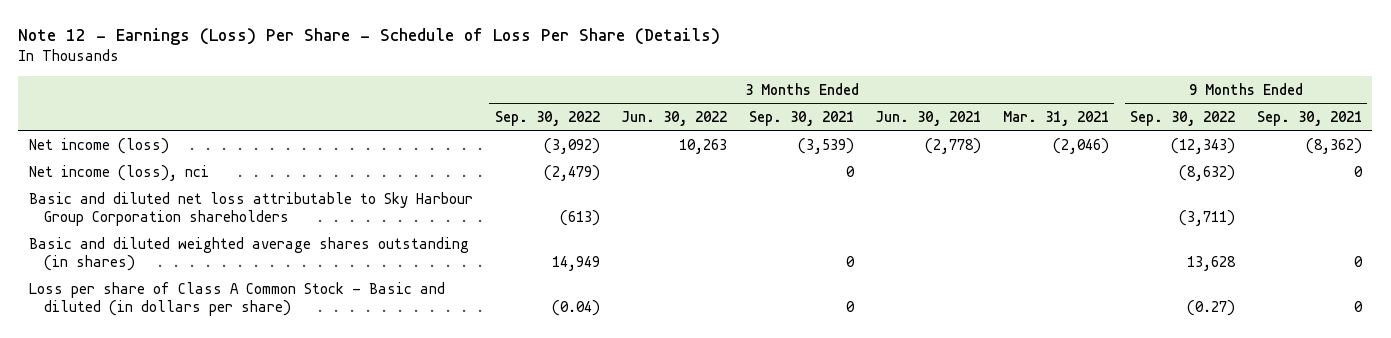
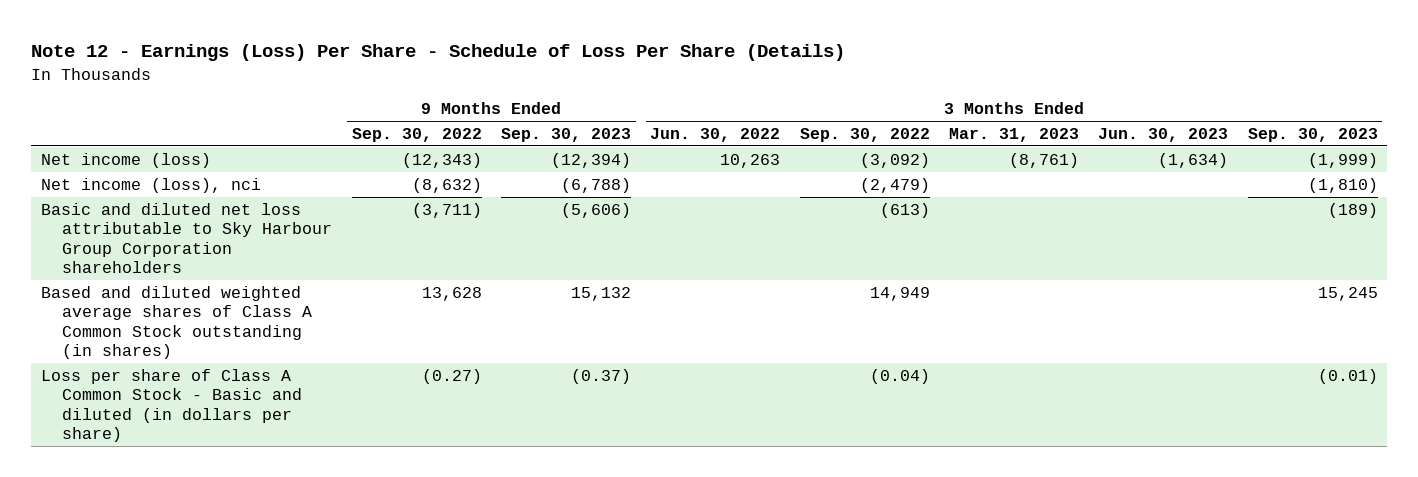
- | 3 Months Ended Sep. 30, 2022 | 3 Months Ended Jun. 30, 2022 | 3 Months Ended Sep. 30, 2021 | 3 Months Ended Jun. 30, 2021 | 3 Months Ended Mar. 31, 2021 | 9 Months Ended Sep. 30, 2022 | 9 Months Ended Sep. 30, 2021
+ | 9 Months Ended Sep. 30, 2022 | 9 Months Ended Sep. 30, 2023 | 3 Months Ended Jun. 30, 2022 | 3 Months Ended Sep. 30, 2022 | 3 Months Ended Mar. 31, 2023 | 3 Months Ended Jun. 30, 2023 | 3 Months Ended Sep. 30, 2023
- Basic and diluted weighted average shares outstanding (in shares) | 14,949 | | 0 | | | 13,628 | 0
+ Based and diluted weighted average shares of Class A Common Stock outstanding (in shares) | 13,628 | 15,132 | | 14,949 | | | 15,245

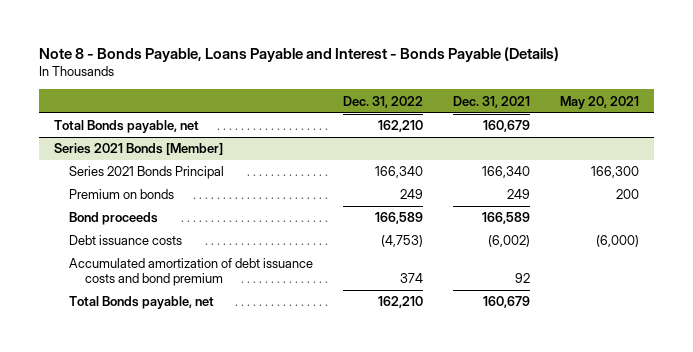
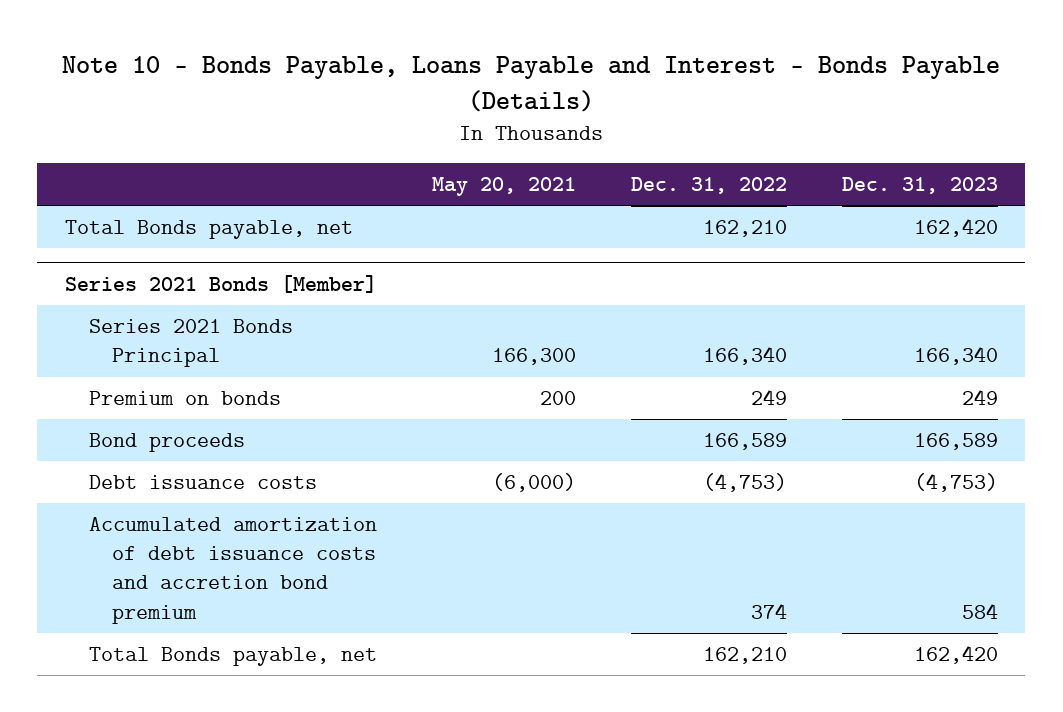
- Note 8 - Bonds Payable, Loans Payable and Interest - Bonds Payable (Details)
+ Note 10 - Bonds Payable, Loans Payable and Interest - Bonds Payable (Details)
- | Dec. 31, 2022 | Dec. 31, 2021 | May 20, 2021
+ | May 20, 2021 | Dec. 31, 2022 | Dec. 31, 2023
@ Series 2021 Bonds [Member]
- Accumulated amortization of debt issuance costs and bond premium | 374 | 92 |
+ Accumulated amortization of debt issuance costs and accretion bond premium | | 374 | 584

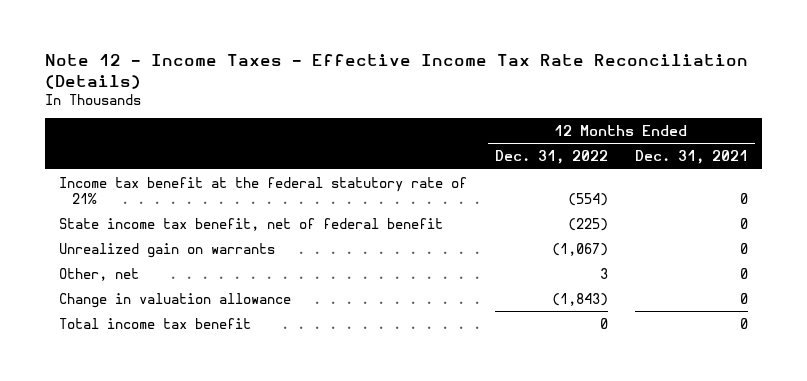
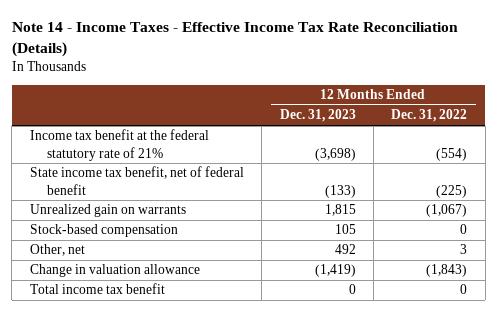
- Note 12 - Income Taxes - Effective Income Tax Rate Reconciliation (Details)
+ Note 14 - Income Taxes - Effective Income Tax Rate Reconciliation (Details)
- | 12 Months Ended Dec. 31, 2022 | 12 Months Ended Dec. 31, 2021
+ | 12 Months Ended Dec. 31, 2023 | 12 Months Ended Dec. 31, 2022
+ Stock-based compensation | 105 | 0

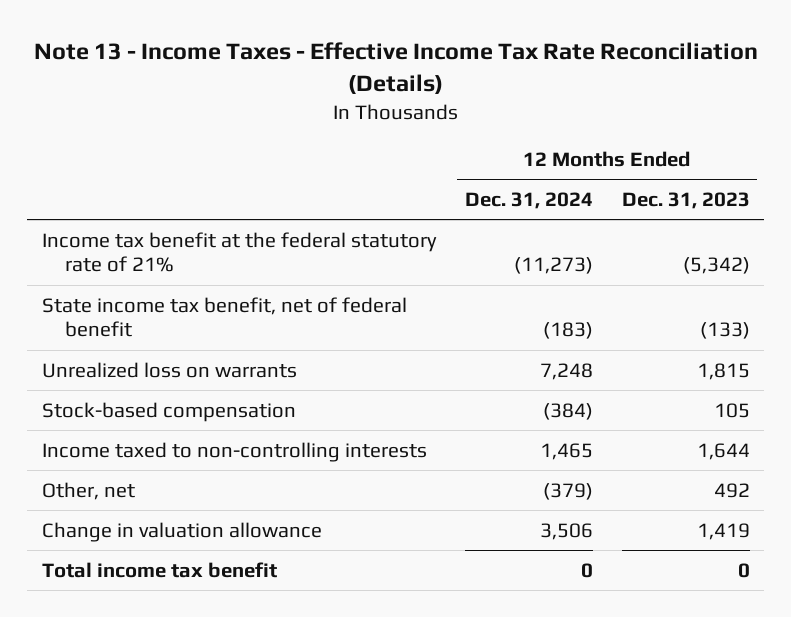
- Note 14 - Income Taxes - Effective Income Tax Rate Reconciliation (Details)
+ Note 13 - Income Taxes - Effective Income Tax Rate Reconciliation (Details)
- | 12 Months Ended Dec. 31, 2023 | 12 Months Ended Dec. 31, 2022
+ | 12 Months Ended Dec. 31, 2024 | 12 Months Ended Dec. 31, 2023
- Income tax benefit at the federal statutory rate of 21% | (3,698) | (554)
+ Income tax benefit at the federal statutory rate of 21% | (11,273) | (5,342)
- Unrealized gain on warrants | 1,815 | (1,067)
+ Unrealized loss on warrants | 7,248 | 1,815
+ Income taxed to non-controlling interests | 1,465 | 1,644
- Change in valuation allowance | (1,419) | (1,843)
+ Change in valuation allowance | 3,506 | 1,419

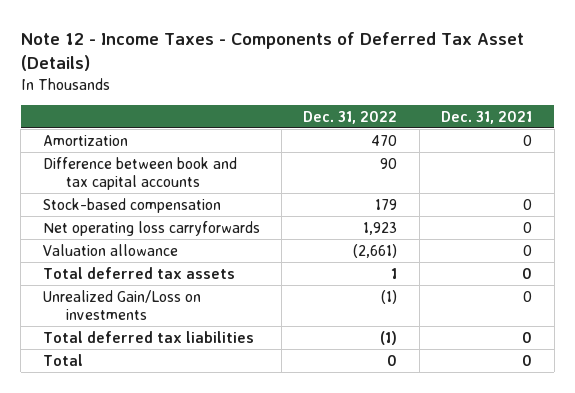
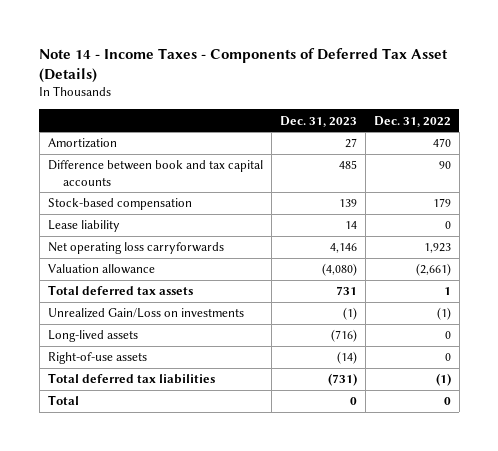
- Note 12 - Income Taxes - Components of Deferred Tax Asset (Details)
+ Note 14 - Income Taxes - Components of Deferred Tax Asset (Details)
- | Dec. 31, 2022 | Dec. 31, 2021
+ | Dec. 31, 2023 | Dec. 31, 2022
+ Lease liability | 14 | 0
+ Long-lived assets | (716) | 0
+ Right-of-use assets | (14) | 0

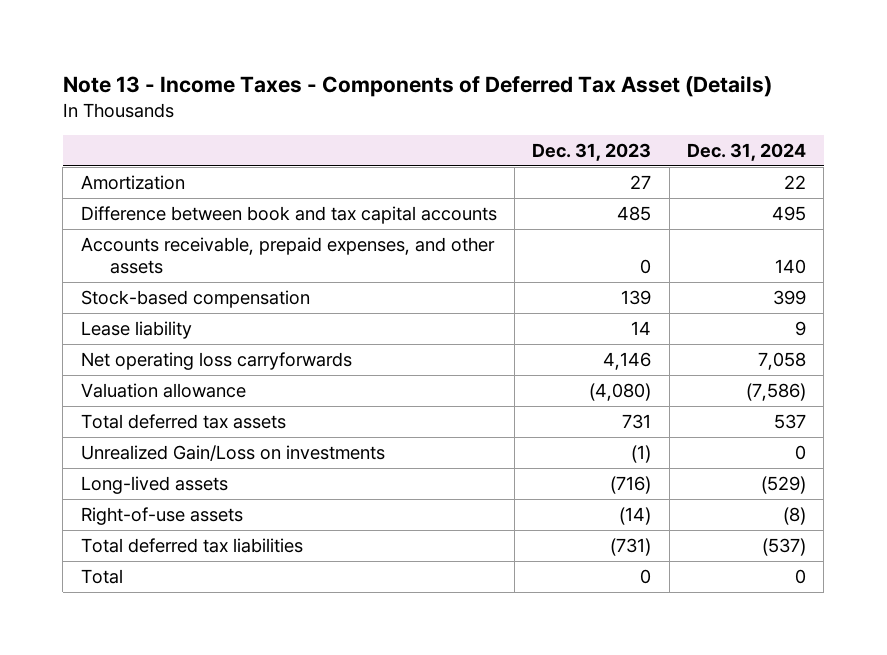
- Note 14 - Income Taxes - Components of Deferred Tax Asset (Details)
+ Note 13 - Income Taxes - Components of Deferred Tax Asset (Details)
- | Dec. 31, 2023 | Dec. 31, 2022
+ | Dec. 31, 2023 | Dec. 31, 2024
+ Accounts receivable, prepaid expenses, and other assets | 0 | 140

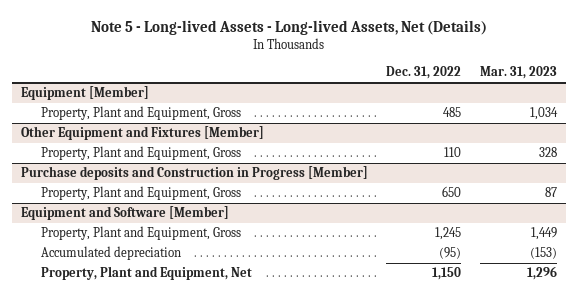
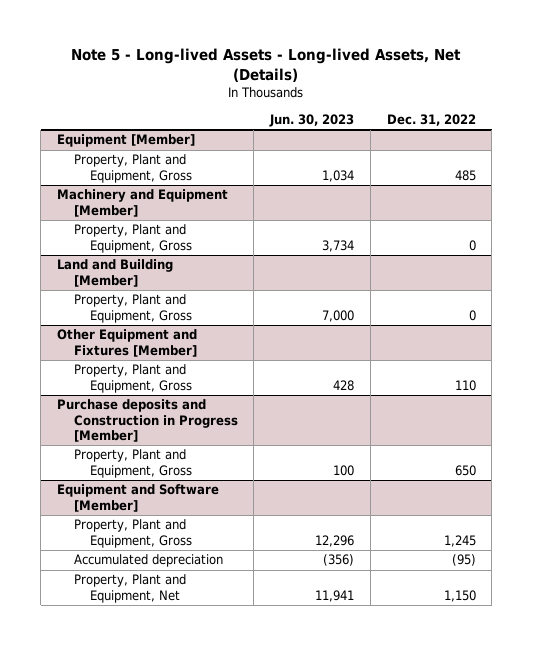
- | Dec. 31, 2022 | Mar. 31, 2023
+ | Jun. 30, 2023 | Dec. 31, 2022
+ Machinery and Equipment [Member]
+ Property, Plant and Equipment, Gross | 3,734 | 0
+ Land and Building [Member]
+ Property, Plant and Equipment, Gross | 7,000 | 0

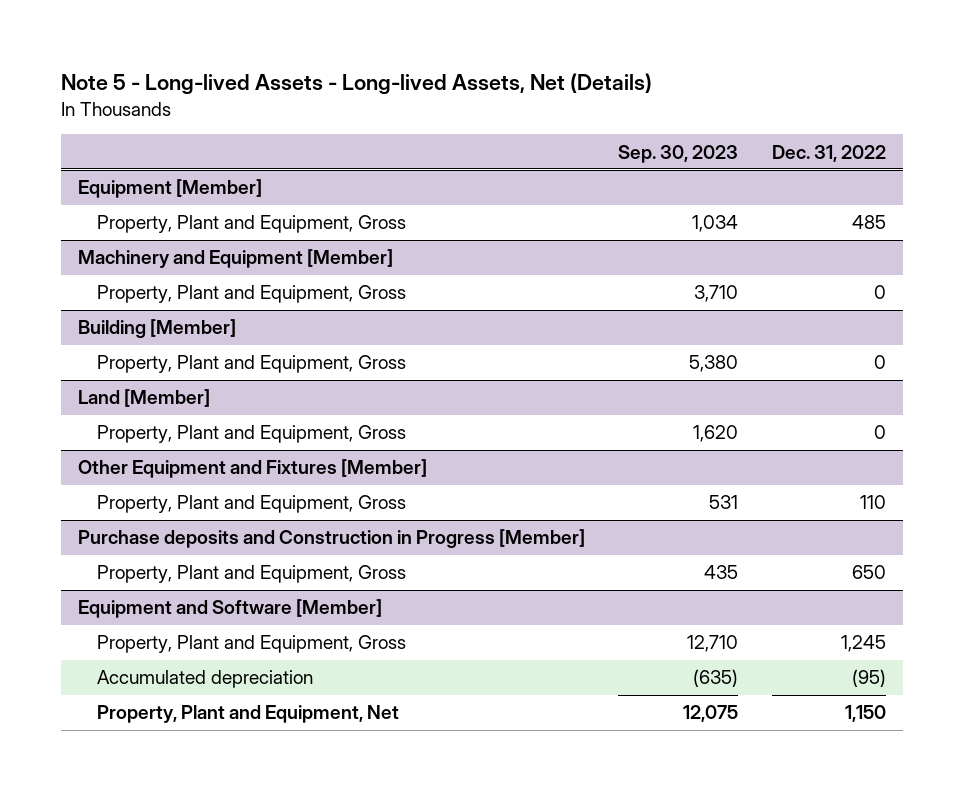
- | Jun. 30, 2023 | Dec. 31, 2022
+ | Sep. 30, 2023 | Dec. 31, 2022
- Land and Building [Member]
+ Building [Member]
+ Land [Member]
+ Property, Plant and Equipment, Gross | 1,620 | 0

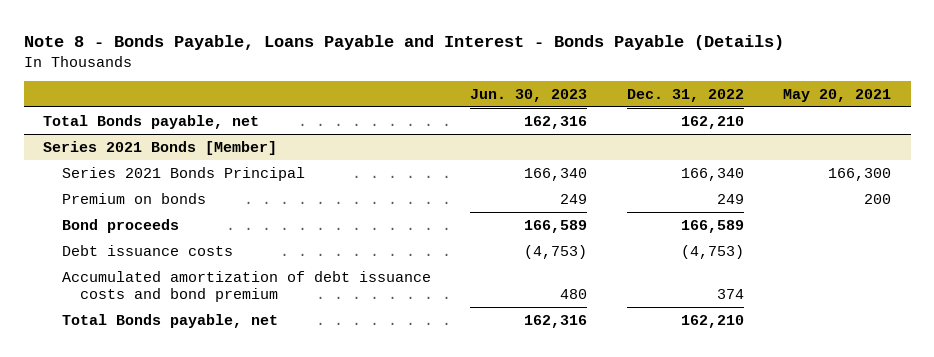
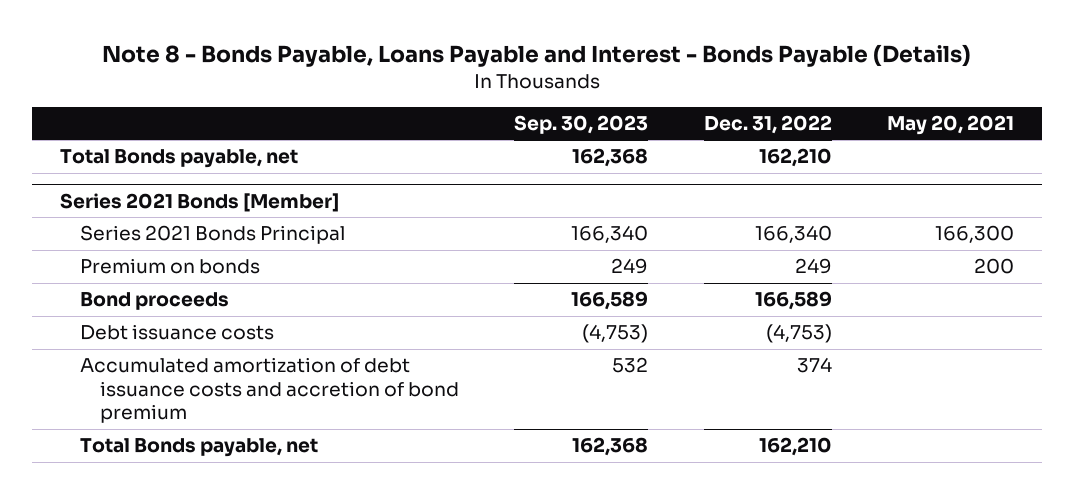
- | Jun. 30, 2023 | Dec. 31, 2022 | May 20, 2021
+ | Sep. 30, 2023 | Dec. 31, 2022 | May 20, 2021
@ Series 2021 Bonds [Member]
- Accumulated amortization of debt issuance costs and bond premium | 480 | 374 |
+ Accumulated amortization of debt issuance costs and accretion of bond premium | 532 | 374 |

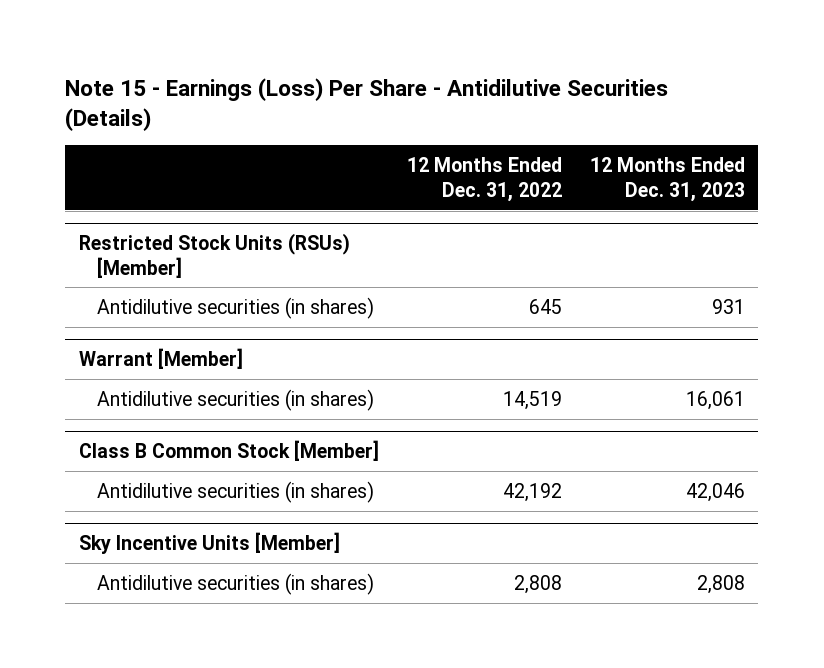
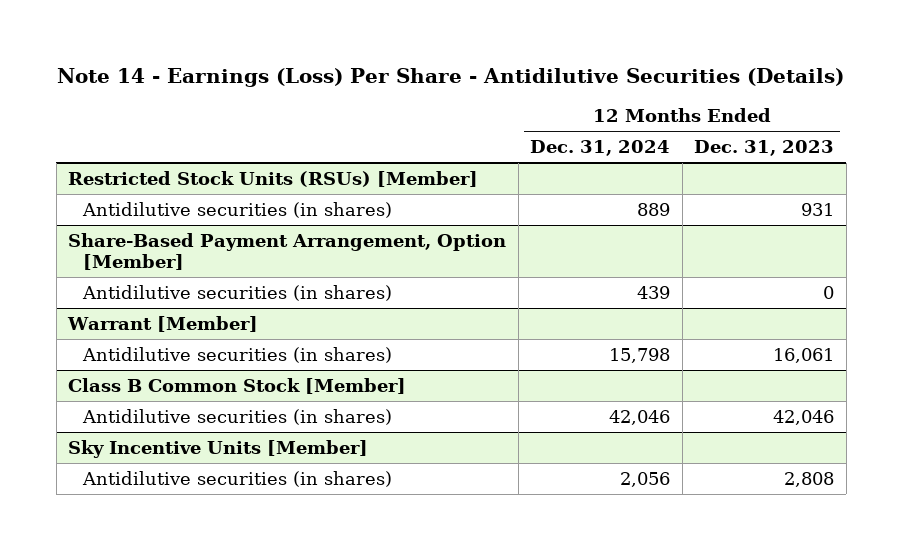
- Note 15 - Earnings (Loss) Per Share - Antidilutive Securities (Details)
+ Note 14 - Earnings (Loss) Per Share - Antidilutive Securities (Details)
- | 12 Months Ended Dec. 31, 2022 | 12 Months Ended Dec. 31, 2023
+ | 12 Months Ended Dec. 31, 2024 | 12 Months Ended Dec. 31, 2023
+ Share-Based Payment Arrangement, Option [Member]
+ Antidilutive securities (in shares) | 439 | 0

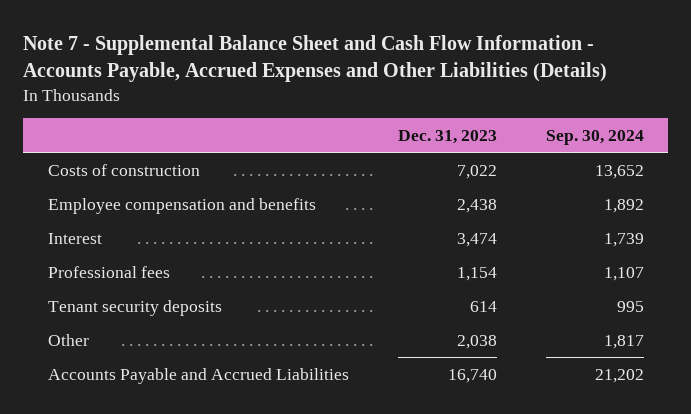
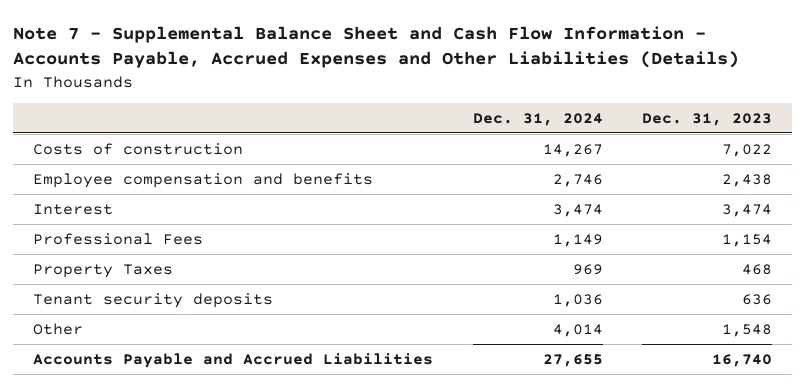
- | Dec. 31, 2023 | Sep. 30, 2024
+ | Dec. 31, 2024 | Dec. 31, 2023
- Professional fees | 1,154 | 1,107
- Tenant security deposits | 614 | 995
- Other | 2,038 | 1,817
+ Professional Fees | 1,149 | 1,154
+ Property Taxes | 969 | 468
+ Tenant security deposits | 1,036 | 636
+ Other | 4,014 | 1,548

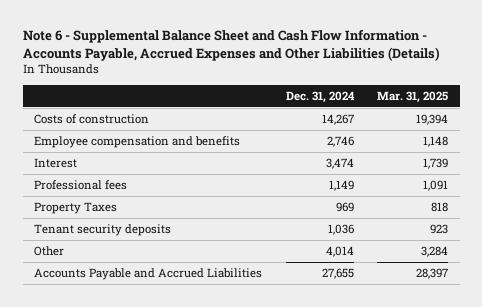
- Note 7 - Supplemental Balance Sheet and Cash Flow Information - Accounts Payable, Accrued Expenses and Other Liabilities (Details)
+ Note 6 - Supplemental Balance Sheet and Cash Flow Information - Accounts Payable, Accrued Expenses and Other Liabilities (Details)
- | Dec. 31, 2024 | Dec. 31, 2023
+ | Dec. 31, 2024 | Mar. 31, 2025
- Professional Fees | 1,149 | 1,154
+ Professional fees | 1,149 | 1,091

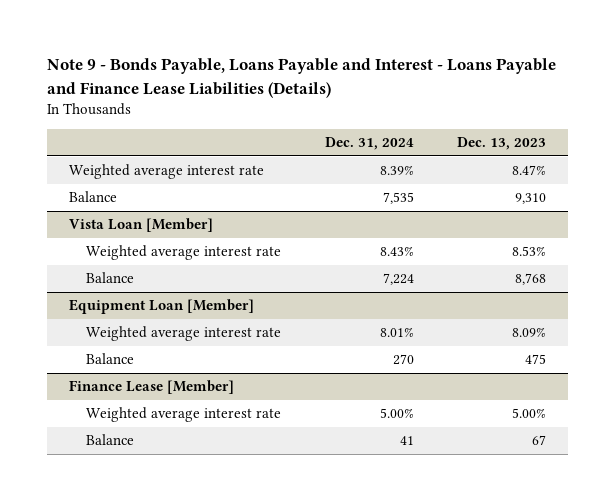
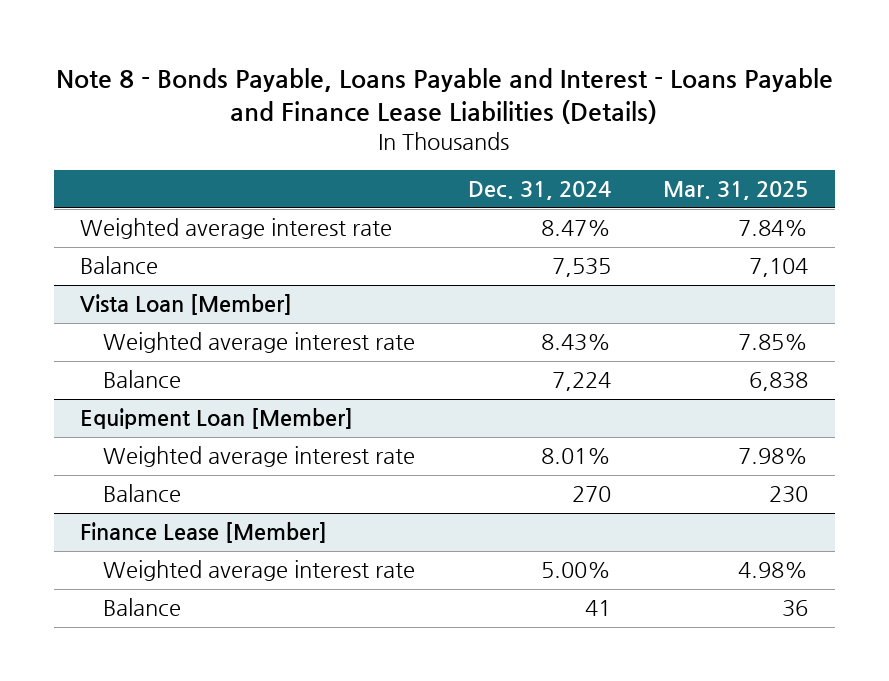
- Note 9 - Bonds Payable, Loans Payable and Interest - Loans Payable and Finance Lease Liabilities (Details)
+ Note 8 - Bonds Payable, Loans Payable and Interest - Loans Payable and Finance Lease Liabilities (Details)
- | Dec. 31, 2024 | Dec. 13, 2023
+ | Dec. 31, 2024 | Mar. 31, 2025
- Weighted average interest rate | 8.39% | 8.47%
+ Weighted average interest rate | 8.47% | 7.84%

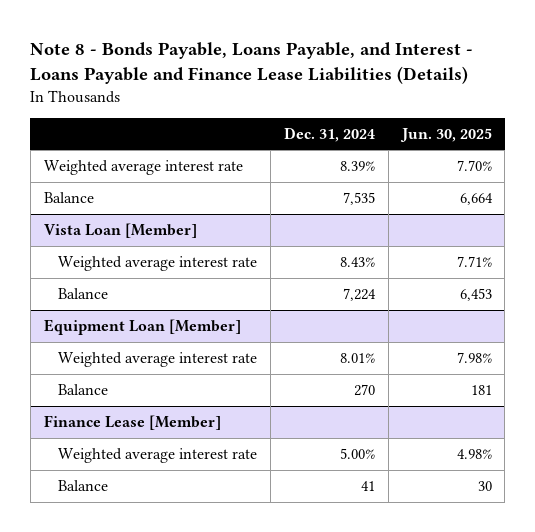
- Note 8 - Bonds Payable, Loans Payable and Interest - Loans Payable and Finance Lease Liabilities (Details)
+ Note 8 - Bonds Payable, Loans Payable, and Interest - Loans Payable and Finance Lease Liabilities (Details)
- | Dec. 31, 2024 | Mar. 31, 2025
+ | Dec. 31, 2024 | Jun. 30, 2025
- Weighted average interest rate | 8.47% | 7.84%
+ Weighted average interest rate | 8.39% | 7.70%

